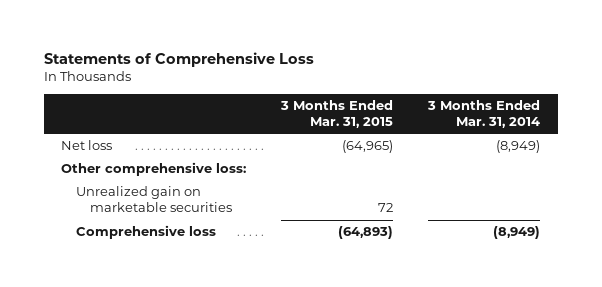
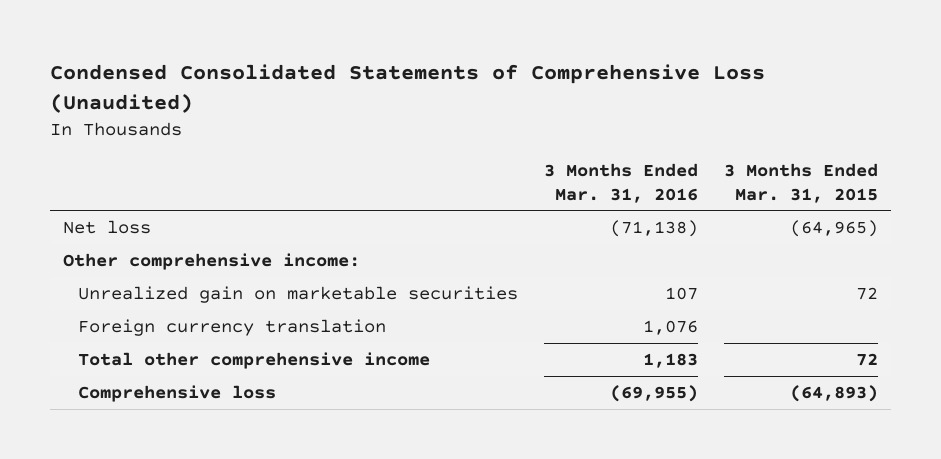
- Statements of Comprehensive Loss
+ Condensed Consolidated Statements of Comprehensive Loss (Unaudited)
- | 3 Months Ended Mar. 31, 2015 | 3 Months Ended Mar. 31, 2014
+ | 3 Months Ended Mar. 31, 2016 | 3 Months Ended Mar. 31, 2015
- Other comprehensive loss:
+ Other comprehensive income:
+ Foreign currency translation | 1,076 |
+ Total other comprehensive income | 1,183 | 72

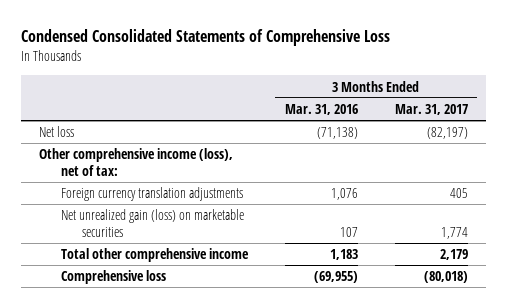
- Condensed Consolidated Statements of Comprehensive Loss (Unaudited)
+ Condensed Consolidated Statements of Comprehensive Loss
- | 3 Months Ended Mar. 31, 2016 | 3 Months Ended Mar. 31, 2015
+ | 3 Months Ended Mar. 31, 2016 | 3 Months Ended Mar. 31, 2017
- Other comprehensive income:
- Unrealized gain on marketable securities | 107 | 72
- Foreign currency translation | 1,076 |
+ Other comprehensive income (loss), net of tax:
+ Foreign currency translation adjustments | 1,076 | 405
+ Net unrealized gain (loss) on marketable securities | 107 | 1,774

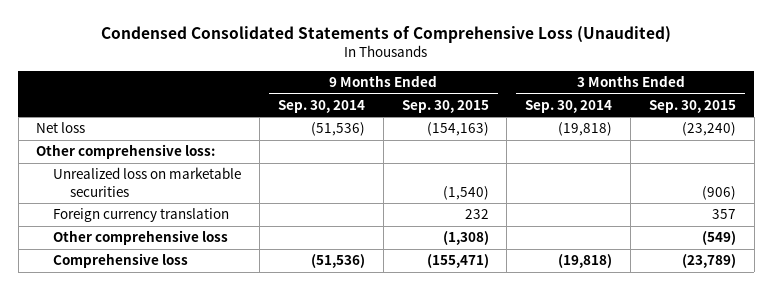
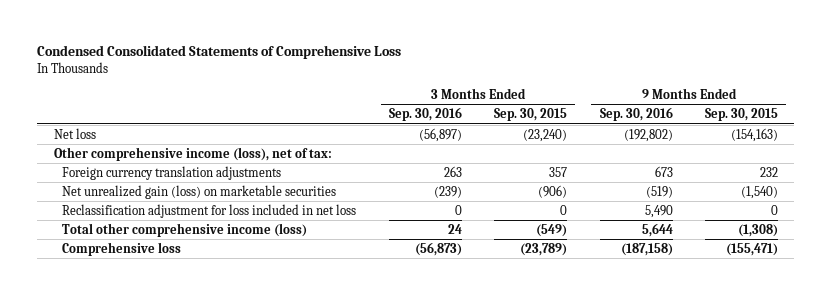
- Condensed Consolidated Statements of Comprehensive Loss (Unaudited)
+ Condensed Consolidated Statements of Comprehensive Loss
- | 9 Months Ended Sep. 30, 2014 | 9 Months Ended Sep. 30, 2015 | 3 Months Ended Sep. 30, 2014 | 3 Months Ended Sep. 30, 2015
+ | 3 Months Ended Sep. 30, 2016 | 3 Months Ended Sep. 30, 2015 | 9 Months Ended Sep. 30, 2016 | 9 Months Ended Sep. 30, 2015
- Other comprehensive loss:
- Unrealized loss on marketable securities | | (1,540) | | (906)
- Foreign currency translation | | 232 | | 357
- Other comprehensive loss | | (1,308) | | (549)
+ Other comprehensive income (loss), net of tax:
+ Foreign currency translation adjustments | 263 | 357 | 673 | 232
+ Net unrealized gain (loss) on marketable securities | (239) | (906) | (519) | (1,540)
+ Reclassification adjustment for loss included in net loss | 0 | 0 | 5,490 | 0
+ Total other comprehensive income (loss) | 24 | (549) | 5,644 | (1,308)

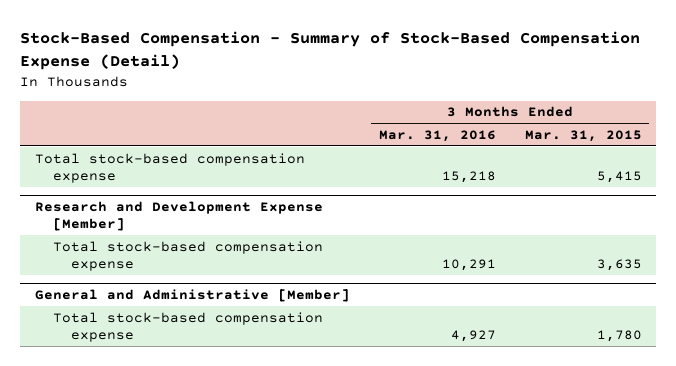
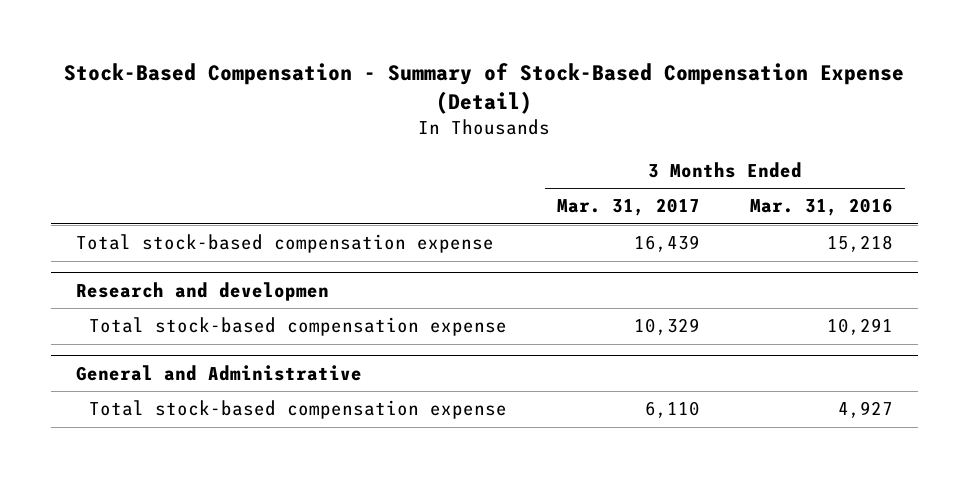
- | 3 Months Ended Mar. 31, 2016 | 3 Months Ended Mar. 31, 2015
+ | 3 Months Ended Mar. 31, 2017 | 3 Months Ended Mar. 31, 2016
- Research and Development Expense [Member]
+ Research and developmen
- General and Administrative [Member]
+ General and Administrative

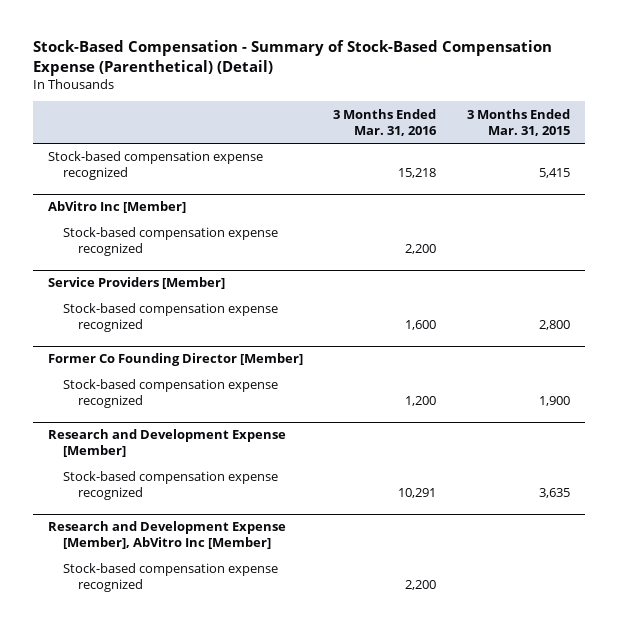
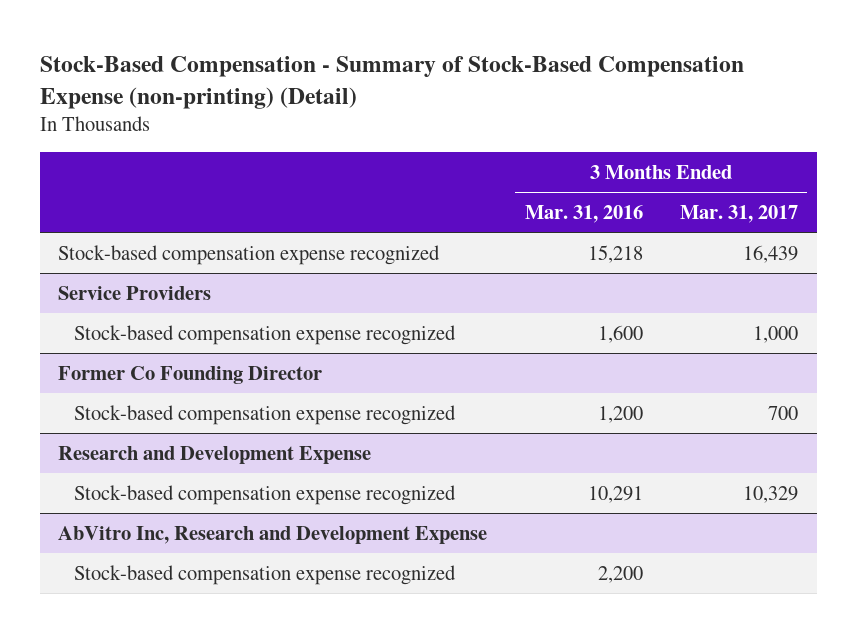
- Stock-Based Compensation - Summary of Stock-Based Compensation Expense (Parenthetical) (Detail)
+ Stock-Based Compensation - Summary of Stock-Based Compensation Expense (non-printing) (Detail)
- | 3 Months Ended Mar. 31, 2016 | 3 Months Ended Mar. 31, 2015
+ | 3 Months Ended Mar. 31, 2016 | 3 Months Ended Mar. 31, 2017
- AbVitro Inc [Member]
- Stock-based compensation expense recognized | 2,200 |
- Service Providers [Member]
+ Service Providers
- Former Co Founding Director [Member]
+ Former Co Founding Director
- Research and Development Expense [Member]
+ Research and Development Expense
- Research and Development Expense [Member], AbVitro Inc [Member]
+ AbVitro Inc, Research and Development Expense

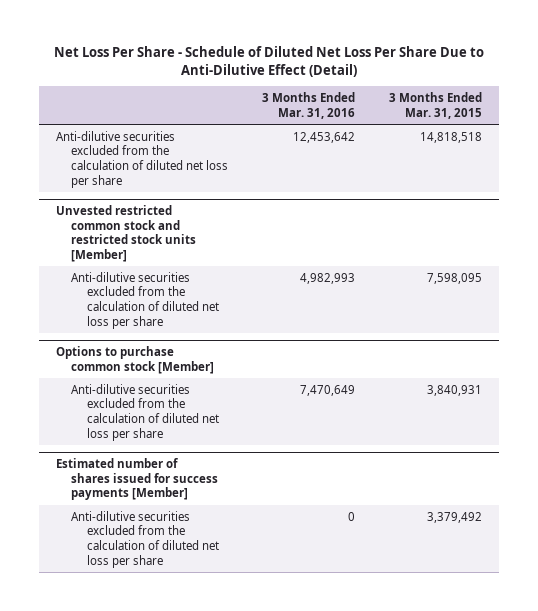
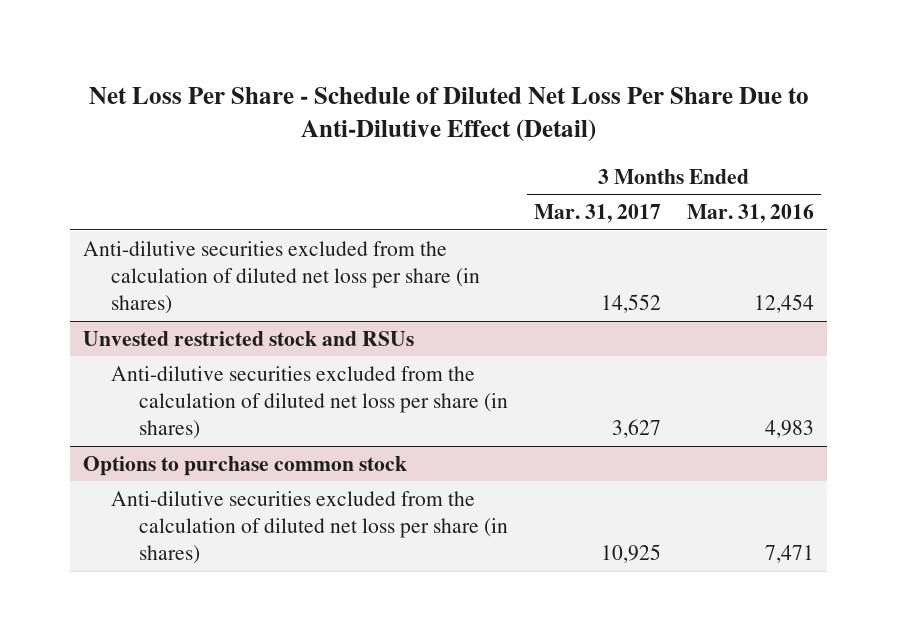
- | 3 Months Ended Mar. 31, 2016 | 3 Months Ended Mar. 31, 2015
+ | 3 Months Ended Mar. 31, 2017 | 3 Months Ended Mar. 31, 2016
- Anti-dilutive securities excluded from the calculation of diluted net loss per share | 12,453,642 | 14,818,518
- Unvested restricted common stock and restricted stock units [Member]
- Anti-dilutive securities excluded from the calculation of diluted net loss per share | 4,982,993 | 7,598,095
- Options to purchase common stock [Member]
- Anti-dilutive securities excluded from the calculation of diluted net loss per share | 7,470,649 | 3,840,931
- Estimated number of shares issued for success payments [Member]
- Anti-dilutive securities excluded from the calculation of diluted net loss per share | 0 | 3,379,492
+ Anti-dilutive securities excluded from the calculation of diluted net loss per share (in shares) | 14,552 | 12,454
+ Unvested restricted stock and RSUs
+ Anti-dilutive securities excluded from the calculation of diluted net loss per share (in shares) | 3,627 | 4,983
+ Options to purchase common stock
+ Anti-dilutive securities excluded from the calculation of diluted net loss per share (in shares) | 10,925 | 7,471

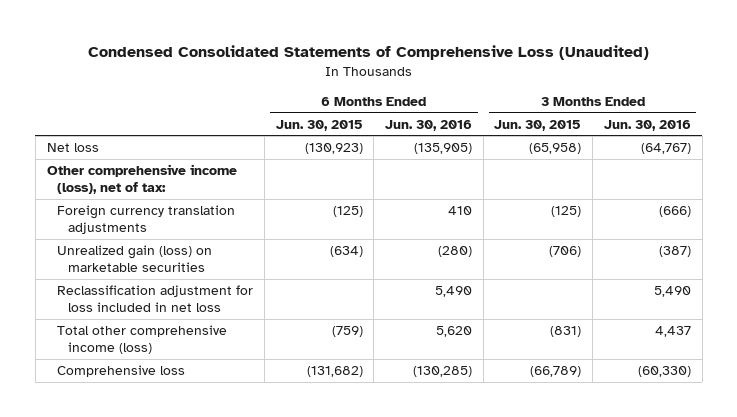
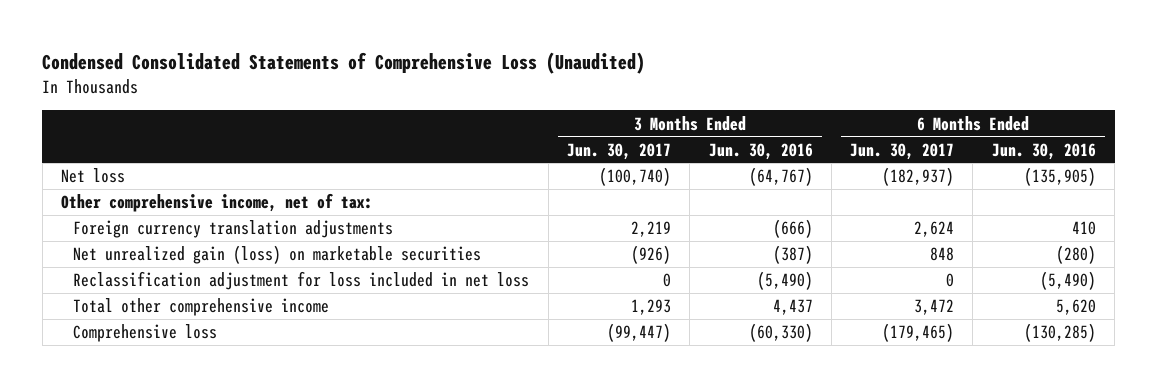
- | 6 Months Ended Jun. 30, 2015 | 6 Months Ended Jun. 30, 2016 | 3 Months Ended Jun. 30, 2015 | 3 Months Ended Jun. 30, 2016
+ | 3 Months Ended Jun. 30, 2017 | 3 Months Ended Jun. 30, 2016 | 6 Months Ended Jun. 30, 2017 | 6 Months Ended Jun. 30, 2016
- Other comprehensive income (loss), net of tax:
+ Other comprehensive income, net of tax:
- Unrealized gain (loss) on marketable securities | (634) | (280) | (706) | (387)
- Reclassification adjustment for loss included in net loss | | 5,490 | | 5,490
- Total other comprehensive income (loss) | (759) | 5,620 | (831) | 4,437
+ Net unrealized gain (loss) on marketable securities | (926) | (387) | 848 | (280)
+ Reclassification adjustment for loss included in net loss | 0 | (5,490) | 0 | (5,490)
+ Total other comprehensive income | 1,293 | 4,437 | 3,472 | 5,620

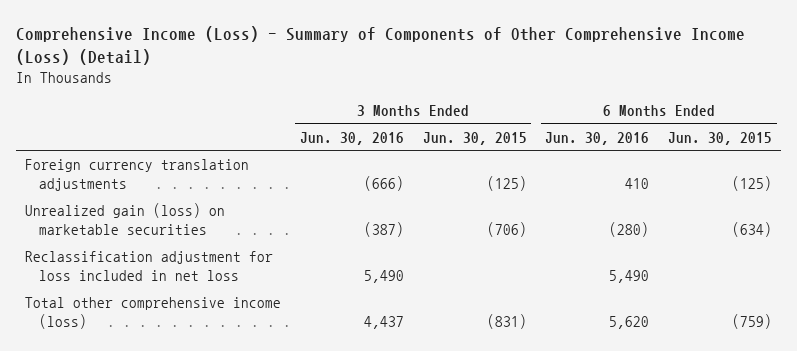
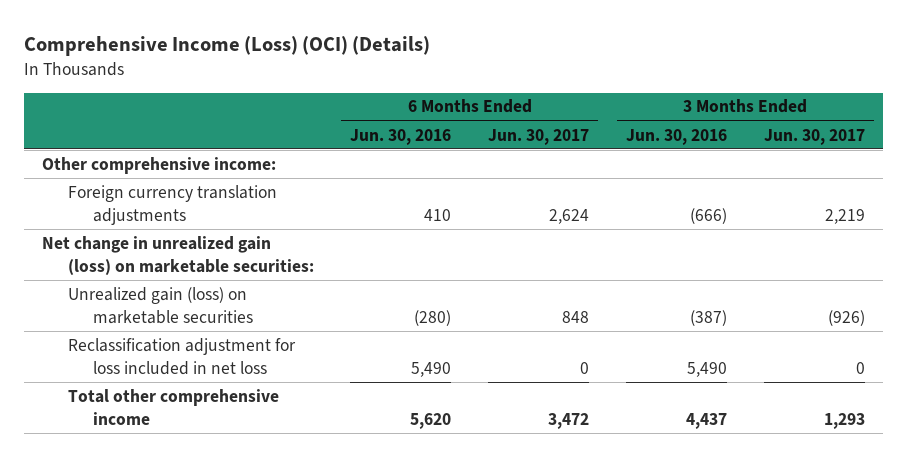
- Comprehensive Income (Loss) - Summary of Components of Other Comprehensive Income (Loss) (Detail)
+ Comprehensive Income (Loss) (OCI) (Details)
- | 3 Months Ended Jun. 30, 2016 | 3 Months Ended Jun. 30, 2015 | 6 Months Ended Jun. 30, 2016 | 6 Months Ended Jun. 30, 2015
+ | 6 Months Ended Jun. 30, 2016 | 6 Months Ended Jun. 30, 2017 | 3 Months Ended Jun. 30, 2016 | 3 Months Ended Jun. 30, 2017
+ Other comprehensive income:
+ Net change in unrealized gain (loss) on marketable securities:
- Total other comprehensive income (loss) | 4,437 | (831) | 5,620 | (759)
+ Total other comprehensive income | 5,620 | 3,472 | 4,437 | 1,293

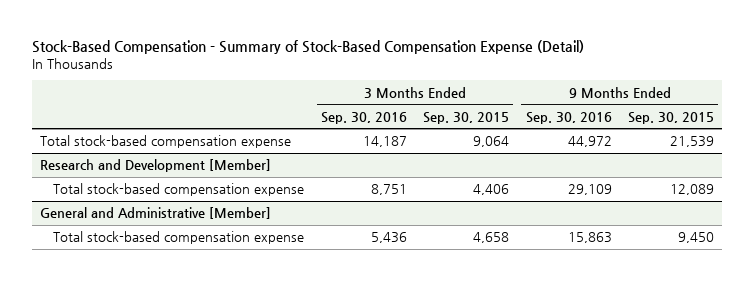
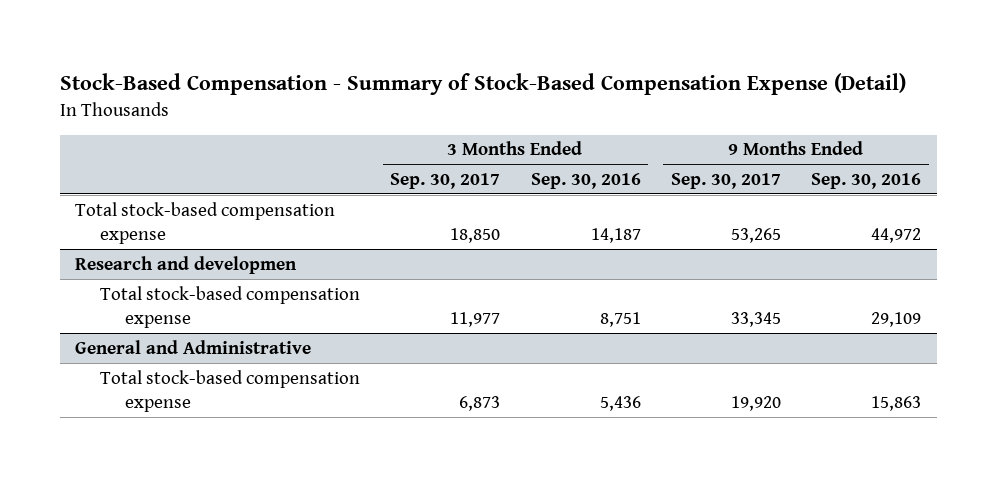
- | 3 Months Ended Sep. 30, 2016 | 3 Months Ended Sep. 30, 2015 | 9 Months Ended Sep. 30, 2016 | 9 Months Ended Sep. 30, 2015
+ | 3 Months Ended Sep. 30, 2017 | 3 Months Ended Sep. 30, 2016 | 9 Months Ended Sep. 30, 2017 | 9 Months Ended Sep. 30, 2016
- Research and Development [Member]
+ Research and developmen
- General and Administrative [Member]
+ General and Administrative

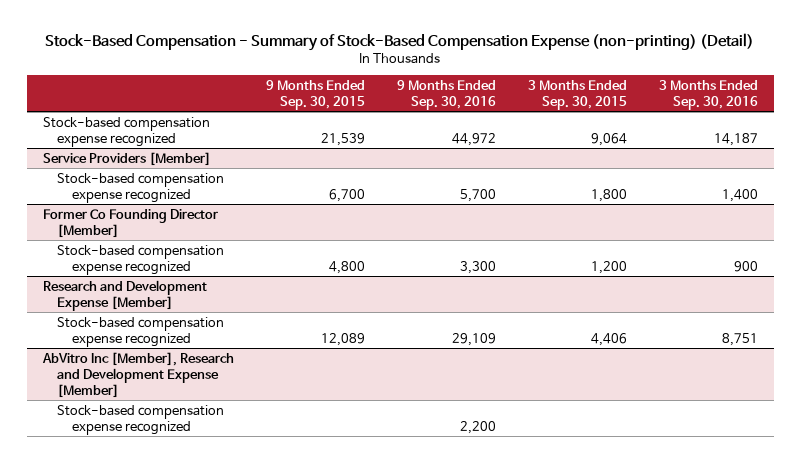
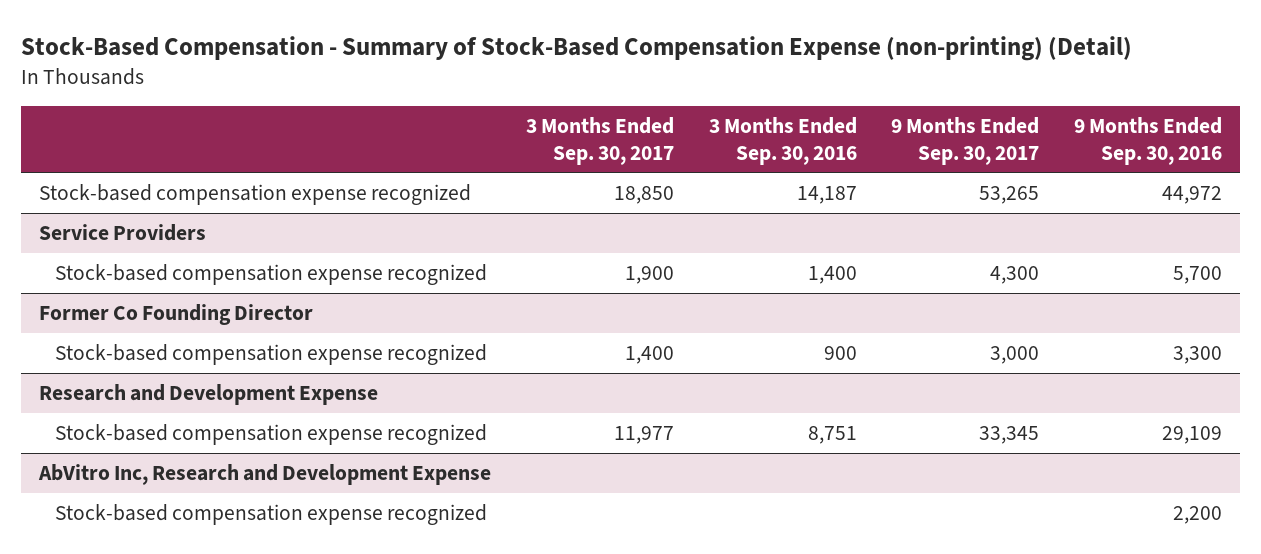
- | 9 Months Ended Sep. 30, 2015 | 9 Months Ended Sep. 30, 2016 | 3 Months Ended Sep. 30, 2015 | 3 Months Ended Sep. 30, 2016
+ | 3 Months Ended Sep. 30, 2017 | 3 Months Ended Sep. 30, 2016 | 9 Months Ended Sep. 30, 2017 | 9 Months Ended Sep. 30, 2016
- Service Providers [Member]
+ Service Providers
- Former Co Founding Director [Member]
+ Former Co Founding Director
- Research and Development Expense [Member]
+ Research and Development Expense
- AbVitro Inc [Member], Research and Development Expense [Member]
+ AbVitro Inc, Research and Development Expense

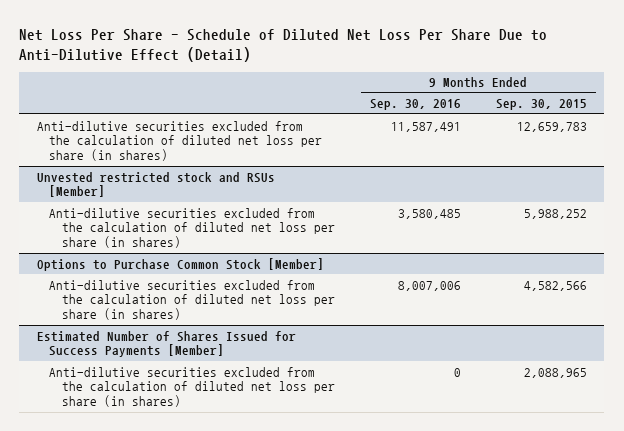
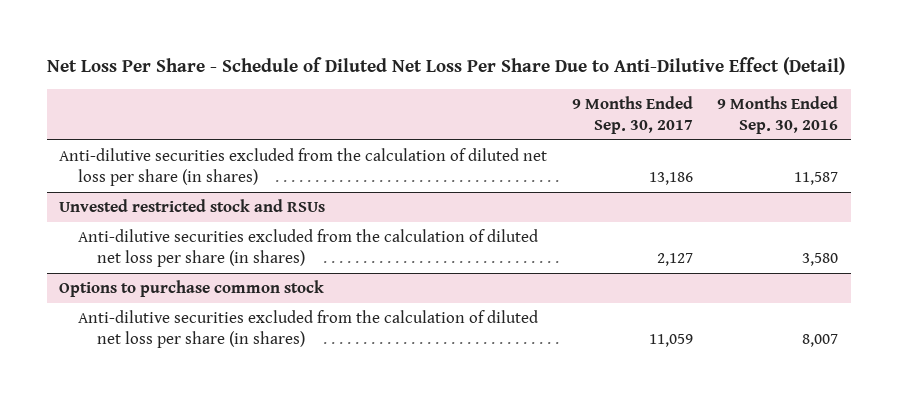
- | 9 Months Ended Sep. 30, 2016 | 9 Months Ended Sep. 30, 2015
+ | 9 Months Ended Sep. 30, 2017 | 9 Months Ended Sep. 30, 2016
- Anti-dilutive securities excluded from the calculation of diluted net loss per share (in shares) | 11,587,491 | 12,659,783
- Unvested restricted stock and RSUs [Member]
- Anti-dilutive securities excluded from the calculation of diluted net loss per share (in shares) | 3,580,485 | 5,988,252
- Options to Purchase Common Stock [Member]
- Anti-dilutive securities excluded from the calculation of diluted net loss per share (in shares) | 8,007,006 | 4,582,566
- Estimated Number of Shares Issued for Success Payments [Member]
- Anti-dilutive securities excluded from the calculation of diluted net loss per share (in shares) | 0 | 2,088,965
+ Anti-dilutive securities excluded from the calculation of diluted net loss per share (in shares) | 13,186 | 11,587
+ Unvested restricted stock and RSUs
+ Anti-dilutive securities excluded from the calculation of diluted net loss per share (in shares) | 2,127 | 3,580
+ Options to purchase common stock
+ Anti-dilutive securities excluded from the calculation of diluted net loss per share (in shares) | 11,059 | 8,007

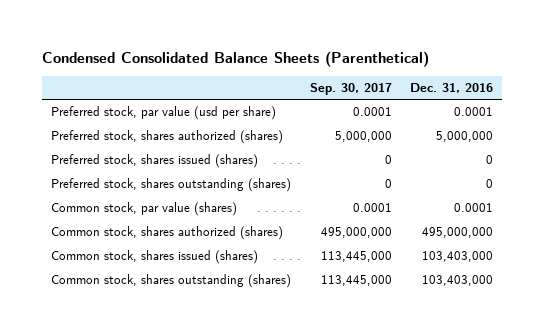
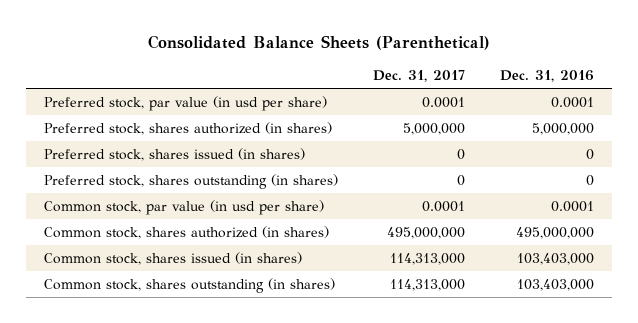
- Condensed Consolidated Balance Sheets (Parenthetical)
+ Consolidated Balance Sheets (Parenthetical)
- | Sep. 30, 2017 | Dec. 31, 2016
+ | Dec. 31, 2017 | Dec. 31, 2016
- Preferred stock, par value (usd per share) | 0.0001 | 0.0001
- Preferred stock, shares authorized (shares) | 5,000,000 | 5,000,000
- Preferred stock, shares issued (shares) | 0 | 0
- Preferred stock, shares outstanding (shares) | 0 | 0
- Common stock, par value (shares) | 0.0001 | 0.0001
- Common stock, shares authorized (shares) | 495,000,000 | 495,000,000
- Common stock, shares issued (shares) | 113,445,000 | 103,403,000
- Common stock, shares outstanding (shares) | 113,445,000 | 103,403,000
+ Preferred stock, par value (in usd per share) | 0.0001 | 0.0001
+ Preferred stock, shares authorized (in shares) | 5,000,000 | 5,000,000
+ Preferred stock, shares issued (in shares) | 0 | 0
+ Preferred stock, shares outstanding (in shares) | 0 | 0
+ Common stock, par value (in usd per share) | 0.0001 | 0.0001
+ Common stock, shares authorized (in shares) | 495,000,000 | 495,000,000
+ Common stock, shares issued (in shares) | 114,313,000 | 103,403,000
+ Common stock, shares outstanding (in shares) | 114,313,000 | 103,403,000

